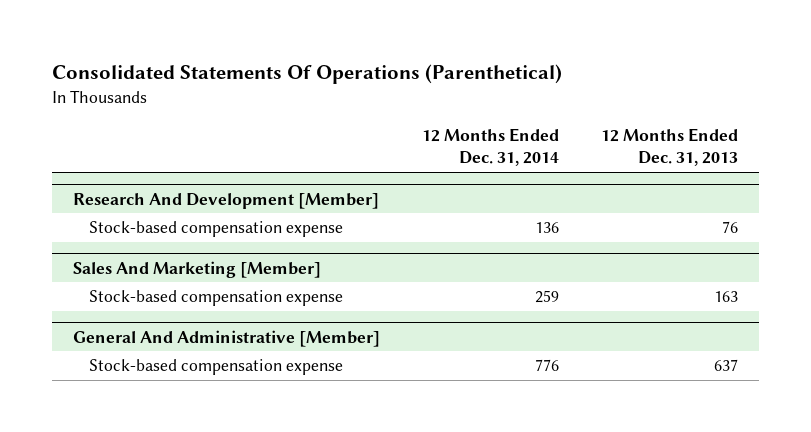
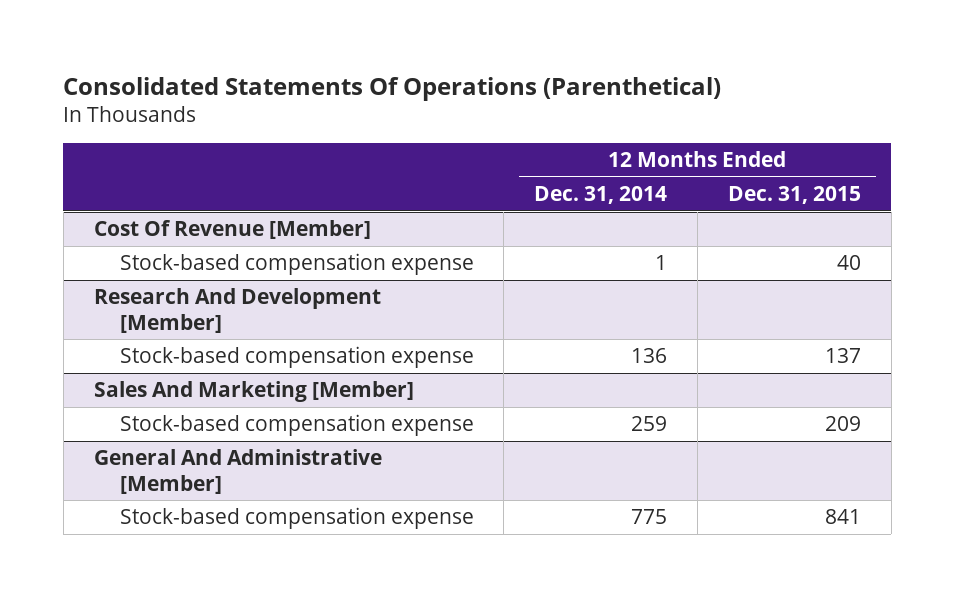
- | 12 Months Ended Dec. 31, 2014 | 12 Months Ended Dec. 31, 2013
+ | 12 Months Ended Dec. 31, 2014 | 12 Months Ended Dec. 31, 2015
+ Cost Of Revenue [Member]
+ Stock-based compensation expense | 1 | 40
@ General And Administrative [Member]
- Stock-based compensation expense | 776 | 637
+ Stock-based compensation expense | 775 | 841

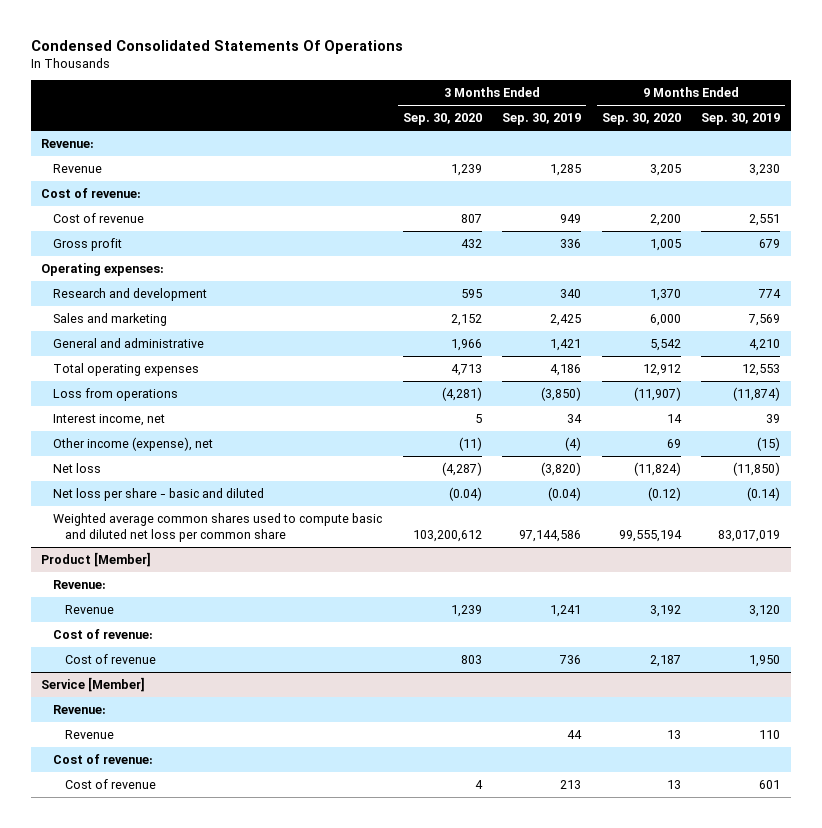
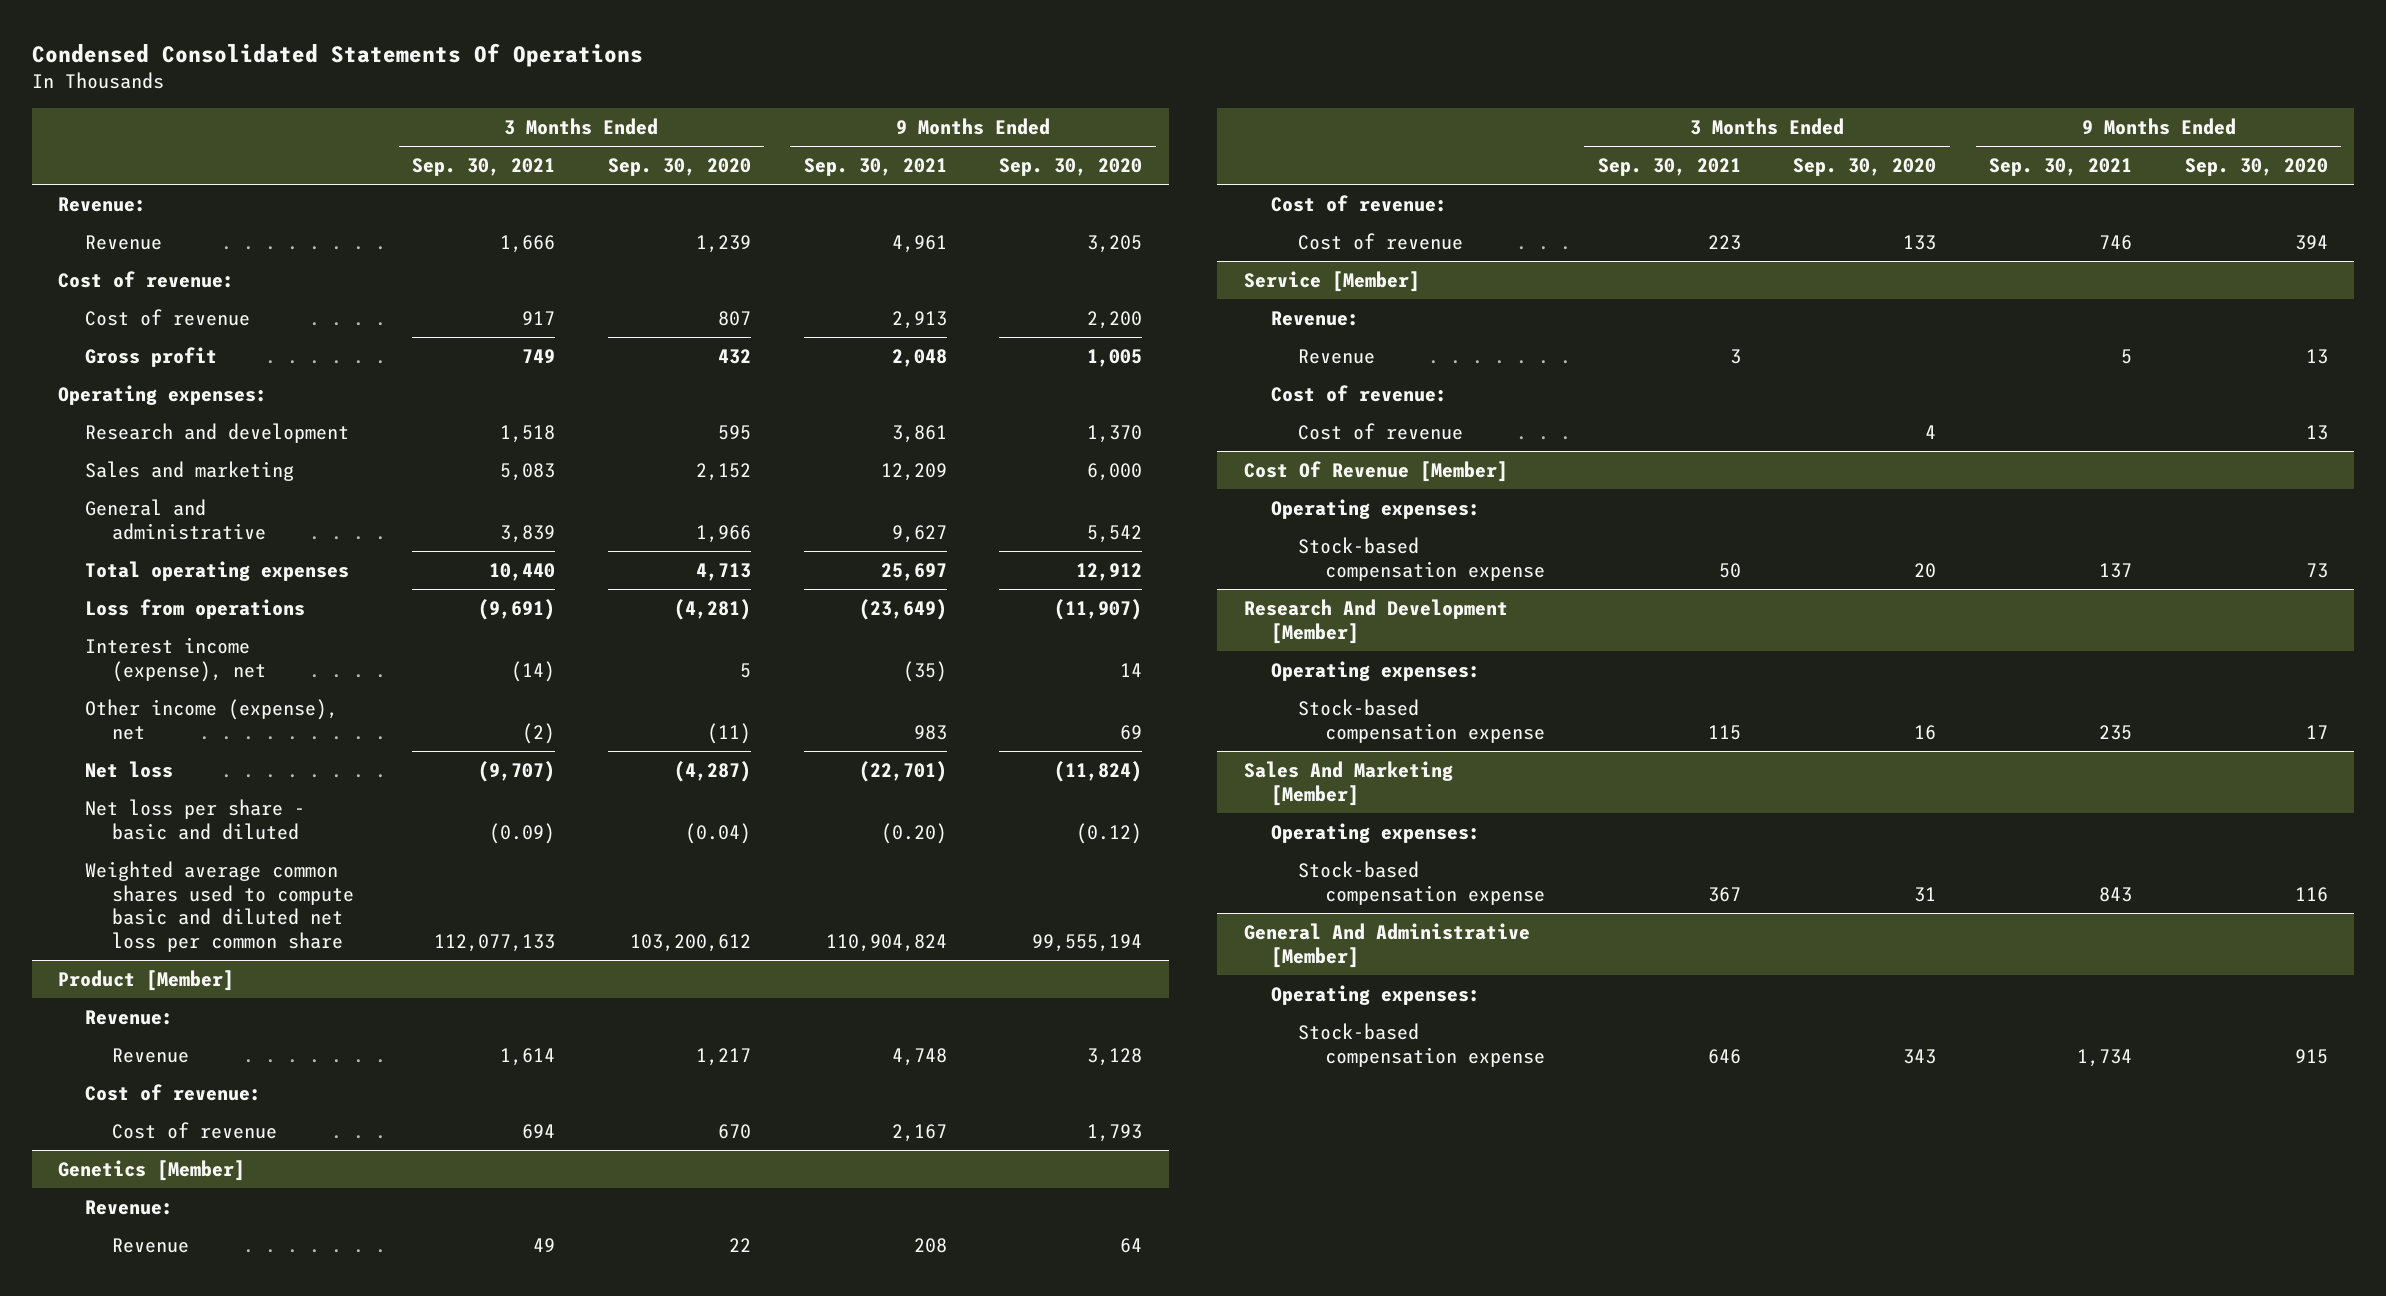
- | 3 Months Ended Sep. 30, 2020 | 3 Months Ended Sep. 30, 2019 | 9 Months Ended Sep. 30, 2020 | 9 Months Ended Sep. 30, 2019
+ | 3 Months Ended Sep. 30, 2021 | 3 Months Ended Sep. 30, 2020 | 9 Months Ended Sep. 30, 2021 | 9 Months Ended Sep. 30, 2020
- Interest income, net | 5 | 34 | 14 | 39
+ Interest income (expense), net | (14) | 5 | (35) | 14
@ Product [Member]
- Revenue | 1,239 | 1,241 | 3,192 | 3,120
+ Revenue | 1,614 | 1,217 | 4,748 | 3,128
- Cost of revenue | 803 | 736 | 2,187 | 1,950
+ Cost of revenue | 694 | 670 | 2,167 | 1,793
+ Genetics [Member]
+ Revenue:
+ Revenue | 49 | 22 | 208 | 64
+ Cost of revenue:
+ Cost of revenue | 223 | 133 | 746 | 394
+ Cost Of Revenue [Member]
+ Operating expenses:
+ Stock-based compensation expense | 50 | 20 | 137 | 73
+ Research And Development [Member]
+ Operating expenses:
+ Stock-based compensation expense | 115 | 16 | 235 | 17
+ Sales And Marketing [Member]
+ Operating expenses:
+ Stock-based compensation expense | 367 | 31 | 843 | 116
+ General And Administrative [Member]
+ Operating expenses:
+ Stock-based compensation expense | 646 | 343 | 1,734 | 915

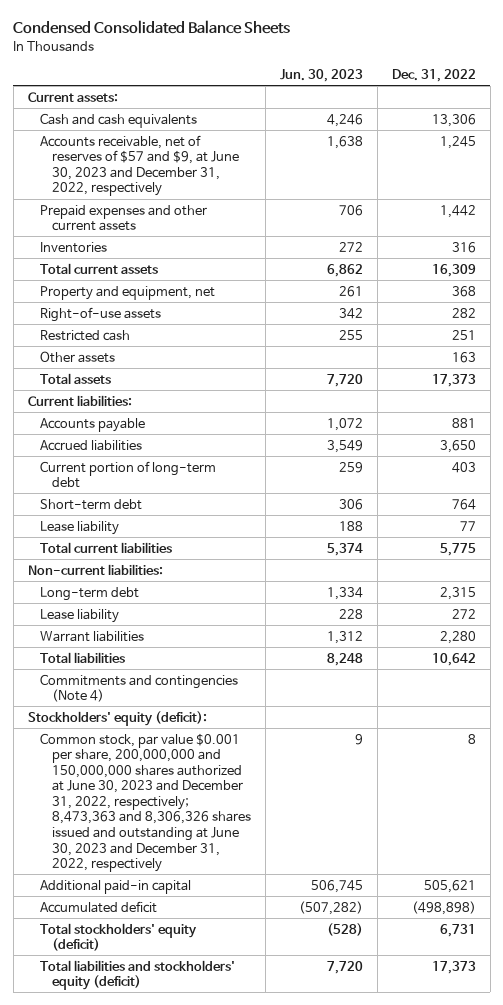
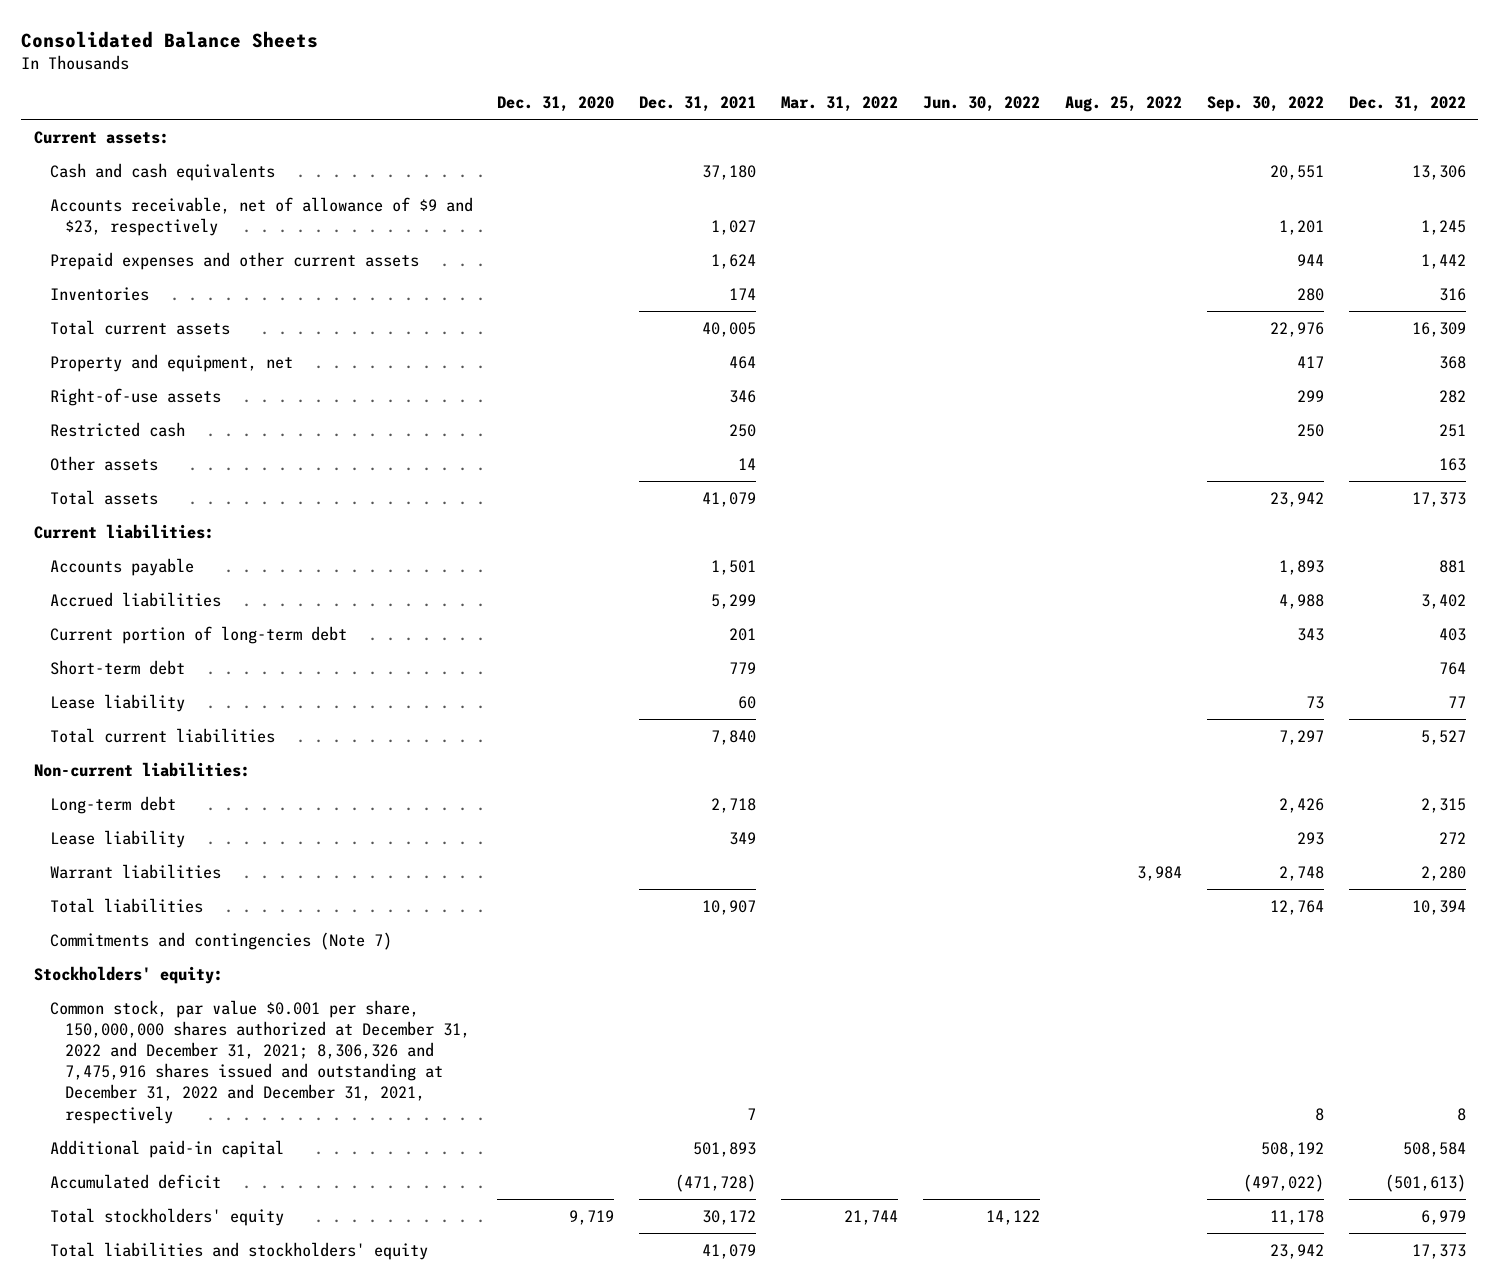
- Condensed Consolidated Balance Sheets
+ Consolidated Balance Sheets
- | Jun. 30, 2023 | Dec. 31, 2022
+ | Dec. 31, 2020 | Dec. 31, 2021 | Mar. 31, 2022 | Jun. 30, 2022 | Aug. 25, 2022 | Sep. 30, 2022 | Dec. 31, 2022
- Accounts receivable, net of reserves of $57 and $9, at June 30, 2023 and December 31, 2022, respectively | 1,638 | 1,245
+ Accounts receivable, net of allowance of $9 and $23, respectively | | 1,027 | | | | 1,201 | 1,245
- Accrued liabilities | 3,549 | 3,650
+ Accrued liabilities | | 5,299 | | | | 4,988 | 3,402
- Total current liabilities | 5,374 | 5,775
+ Total current liabilities | | 7,840 | | | | 7,297 | 5,527
- Total liabilities | 8,248 | 10,642
- Commitments and contingencies (Note 4)
- Stockholders' equity (deficit):
- Common stock, par value $0.001 per share, 200,000,000 and 150,000,000 shares authorized at June 30, 2023 and December 31, 2022, respectively; 8,473,363 and 8,306,326 shares issued and outstanding at June 30, 2023 and December 31, 2022, respectively | 9 | 8
- Additional paid-in capital | 506,745 | 505,621
- Accumulated deficit | (507,282) | (498,898)
- Total stockholders' equity (deficit) | (528) | 6,731
- Total liabilities and stockholders' equity (deficit) | 7,720 | 17,373
+ Total liabilities | | 10,907 | | | | 12,764 | 10,394
+ Commitments and contingencies (Note 7)
+ Stockholders' equity:
+ Common stock, par value $0.001 per share, 150,000,000 shares authorized at December 31, 2022 and December 31, 2021; 8,306,326 and 7,475,916 shares issued and outstanding at December 31, 2022 and December 31, 2021, respectively | | 7 | | | | 8 | 8
+ Additional paid-in capital | | 501,893 | | | | 508,192 | 508,584
+ Accumulated deficit | | (471,728) | | | | (497,022) | (501,613)
+ Total stockholders' equity | 9,719 | 30,172 | 21,744 | 14,122 | | 11,178 | 6,979
+ Total liabilities and stockholders' equity | | 41,079 | | | | 23,942 | 17,373

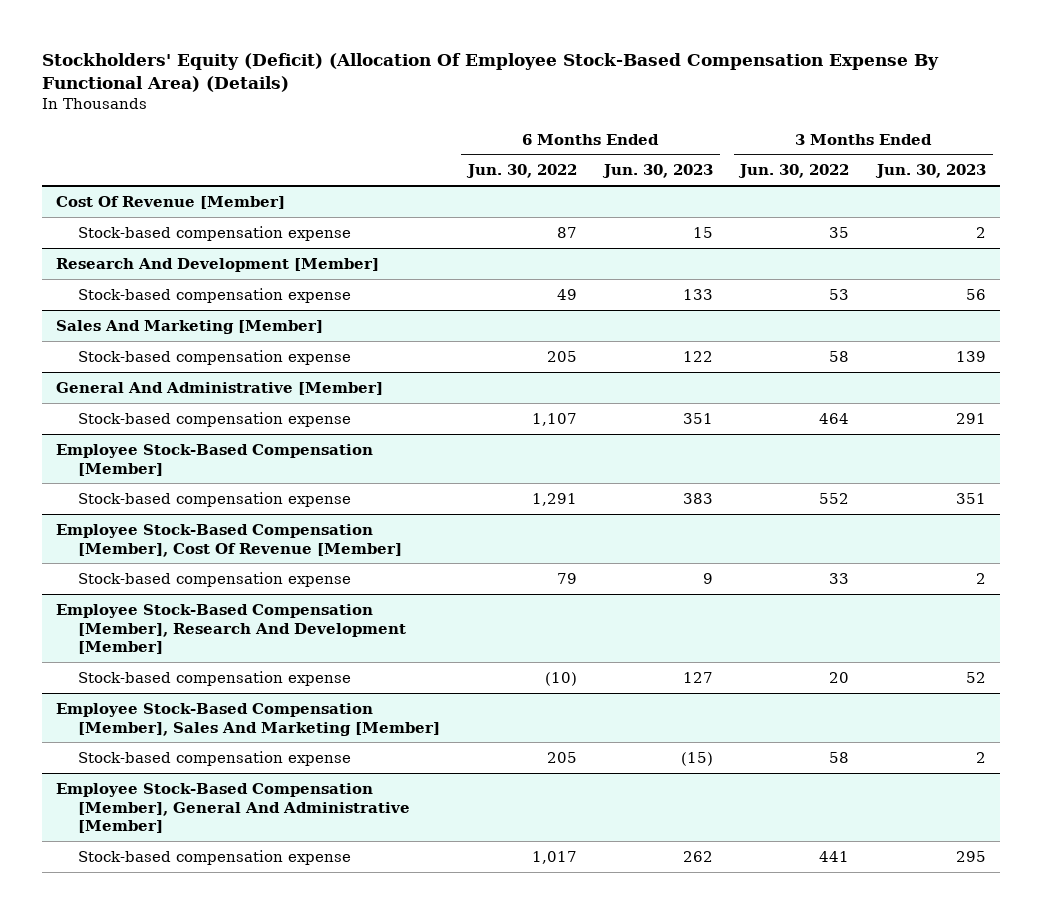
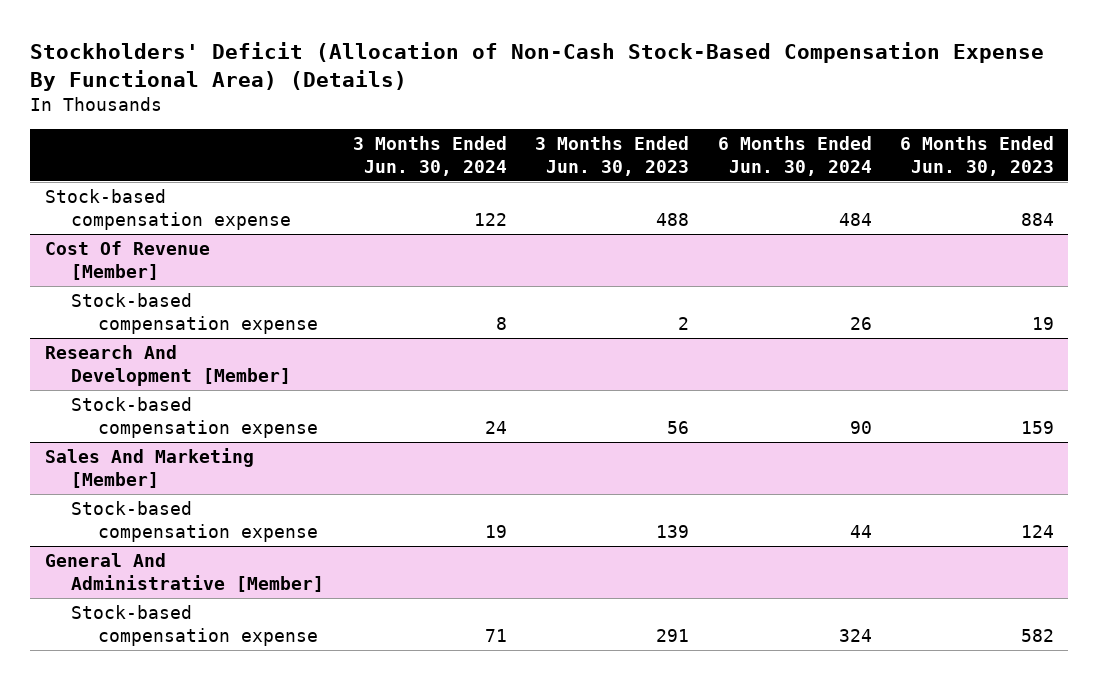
- Stockholders' Equity (Deficit) (Allocation Of Employee Stock-Based Compensation Expense By Functional Area) (Details)
+ Stockholders' Deficit (Allocation of Non-Cash Stock-Based Compensation Expense By Functional Area) (Details)
- | 6 Months Ended Jun. 30, 2022 | 6 Months Ended Jun. 30, 2023 | 3 Months Ended Jun. 30, 2022 | 3 Months Ended Jun. 30, 2023
+ | 3 Months Ended Jun. 30, 2024 | 3 Months Ended Jun. 30, 2023 | 6 Months Ended Jun. 30, 2024 | 6 Months Ended Jun. 30, 2023
+ Stock-based compensation expense | 122 | 488 | 484 | 884
@ Cost Of Revenue [Member]
- Stock-based compensation expense | 87 | 15 | 35 | 2
+ Stock-based compensation expense | 8 | 2 | 26 | 19
@ Research And Development [Member]
- Stock-based compensation expense | 49 | 133 | 53 | 56
+ Stock-based compensation expense | 24 | 56 | 90 | 159
@ Sales And Marketing [Member]
- Stock-based compensation expense | 205 | 122 | 58 | 139
+ Stock-based compensation expense | 19 | 139 | 44 | 124
@ General And Administrative [Member]
- Stock-based compensation expense | 1,107 | 351 | 464 | 291
- Employee Stock-Based Compensation [Member]
- Stock-based compensation expense | 1,291 | 383 | 552 | 351
- Employee Stock-Based Compensation [Member], Cost Of Revenue [Member]
- Stock-based compensation expense | 79 | 9 | 33 | 2
- Employee Stock-Based Compensation [Member], Research And Development [Member]
- Stock-based compensation expense | (10) | 127 | 20 | 52
- Employee Stock-Based Compensation [Member], Sales And Marketing [Member]
- Stock-based compensation expense | 205 | (15) | 58 | 2
- Employee Stock-Based Compensation [Member], General And Administrative [Member]
- Stock-based compensation expense | 1,017 | 262 | 441 | 295
@ General And Administrative [Member]
+ Stock-based compensation expense | 71 | 291 | 324 | 582

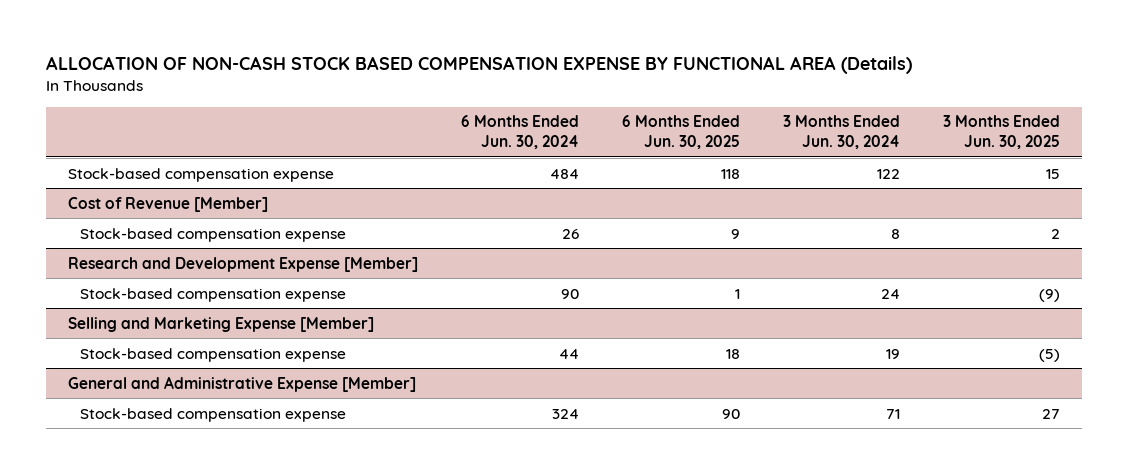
- Stockholders' Deficit (Allocation of Non-Cash Stock-Based Compensation Expense By Functional Area) (Details)
+ ALLOCATION OF NON-CASH STOCK BASED COMPENSATION EXPENSE BY FUNCTIONAL AREA (Details)
- | 3 Months Ended Jun. 30, 2024 | 3 Months Ended Jun. 30, 2023 | 6 Months Ended Jun. 30, 2024 | 6 Months Ended Jun. 30, 2023
+ | 6 Months Ended Jun. 30, 2024 | 6 Months Ended Jun. 30, 2025 | 3 Months Ended Jun. 30, 2024 | 3 Months Ended Jun. 30, 2025
- Cost Of Revenue [Member]
+ Cost of Revenue [Member]
- Research And Development [Member]
+ Research and Development Expense [Member]
- Sales And Marketing [Member]
+ Selling and Marketing Expense [Member]
- General And Administrative [Member]
+ General and Administrative Expense [Member]

